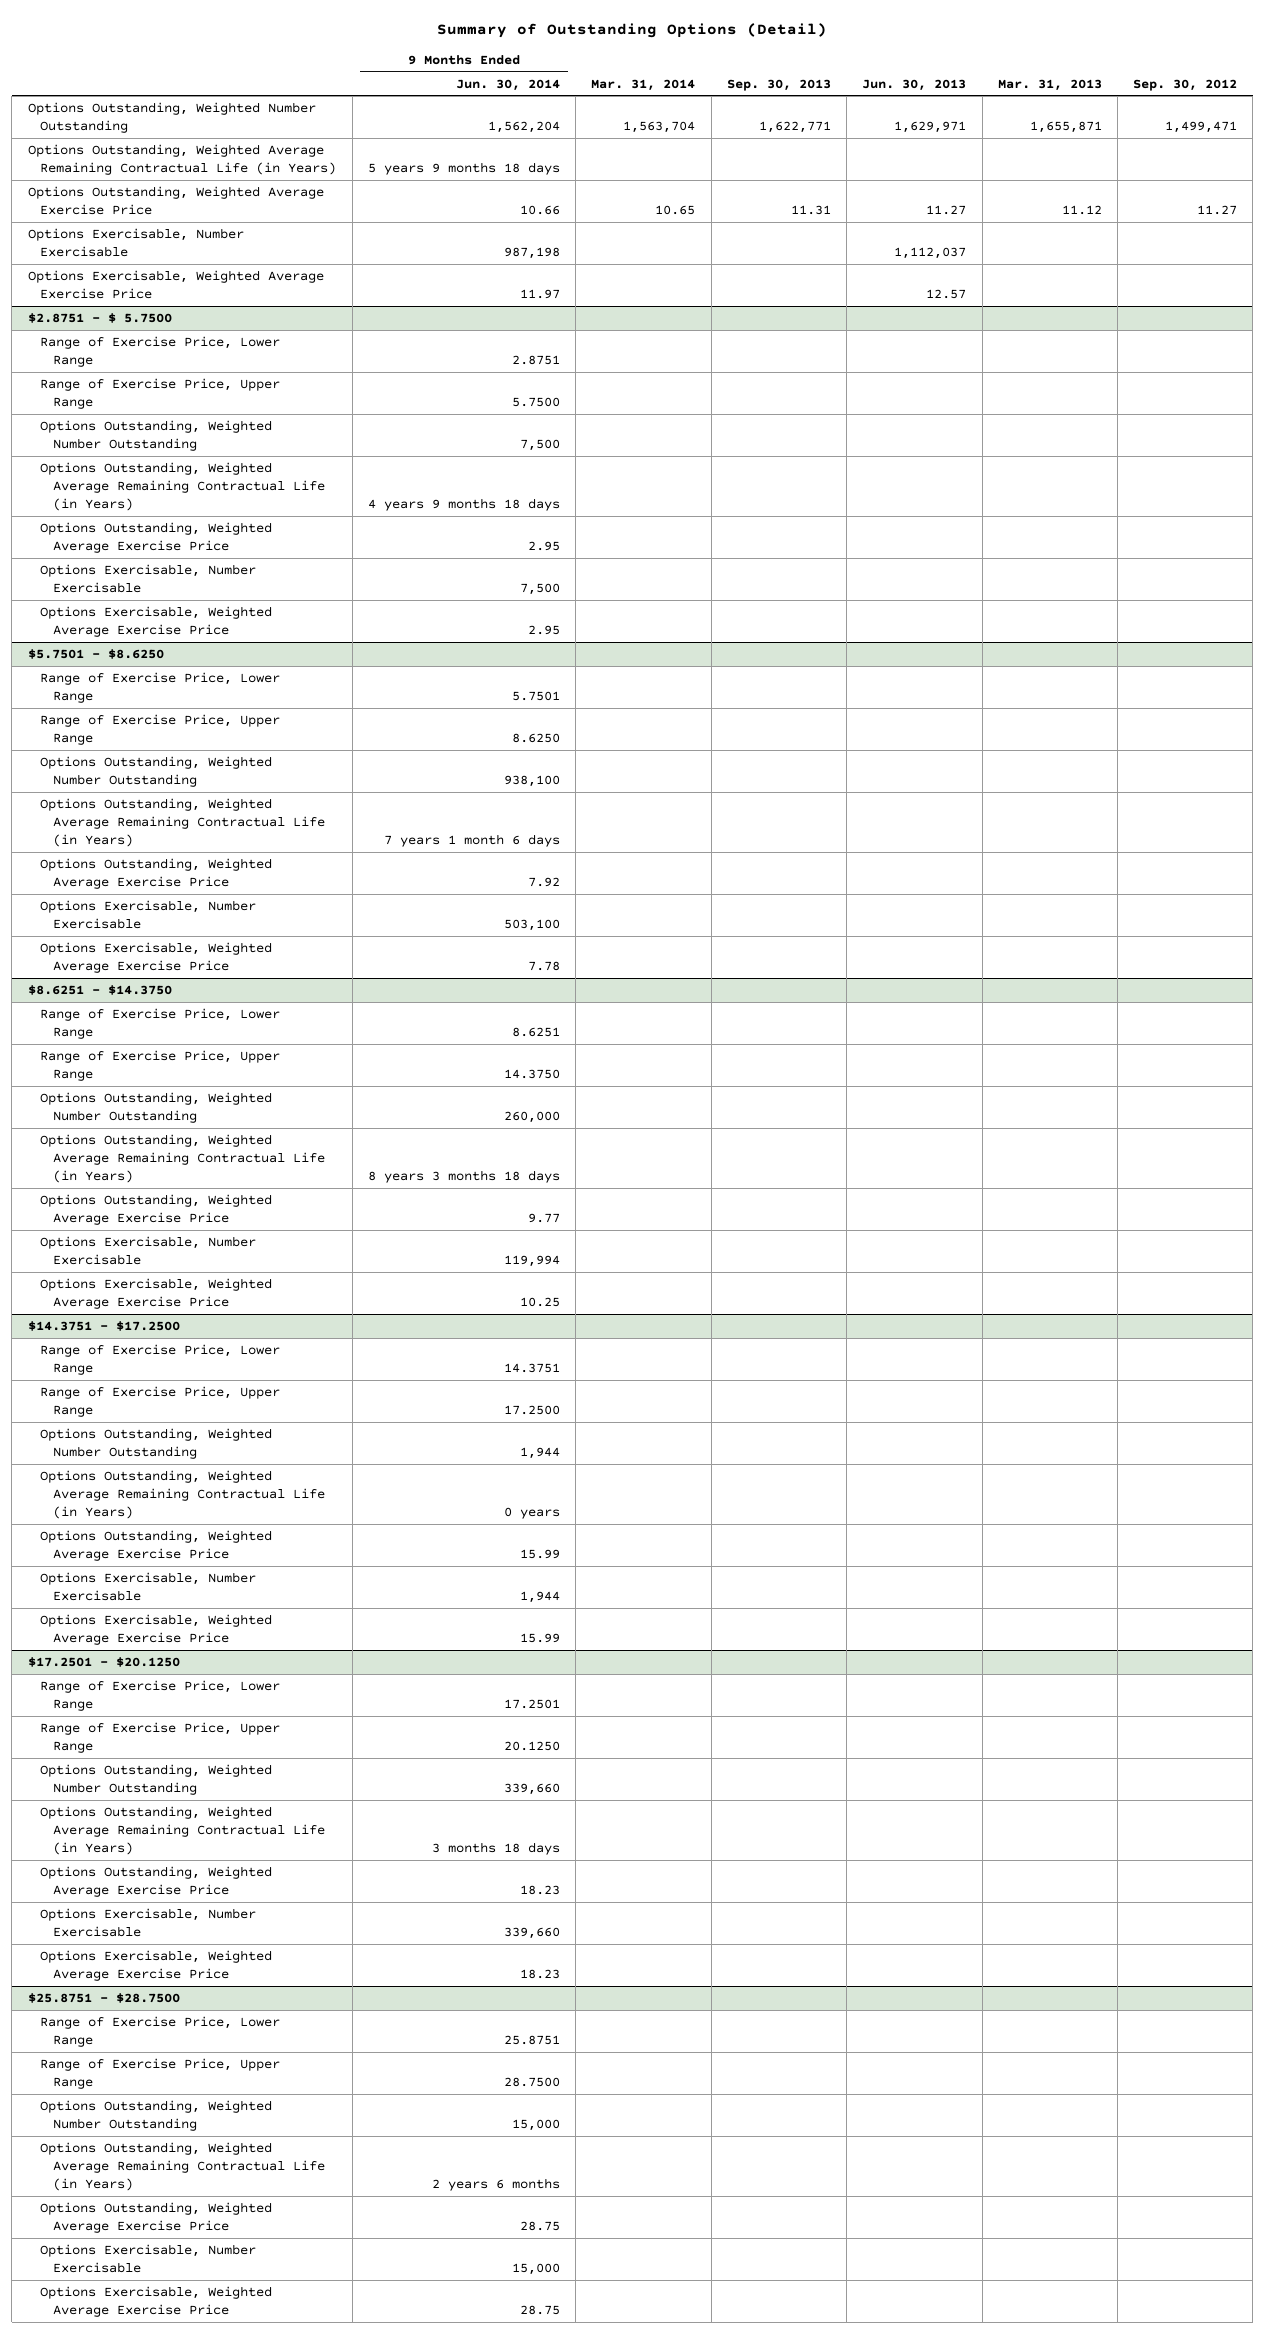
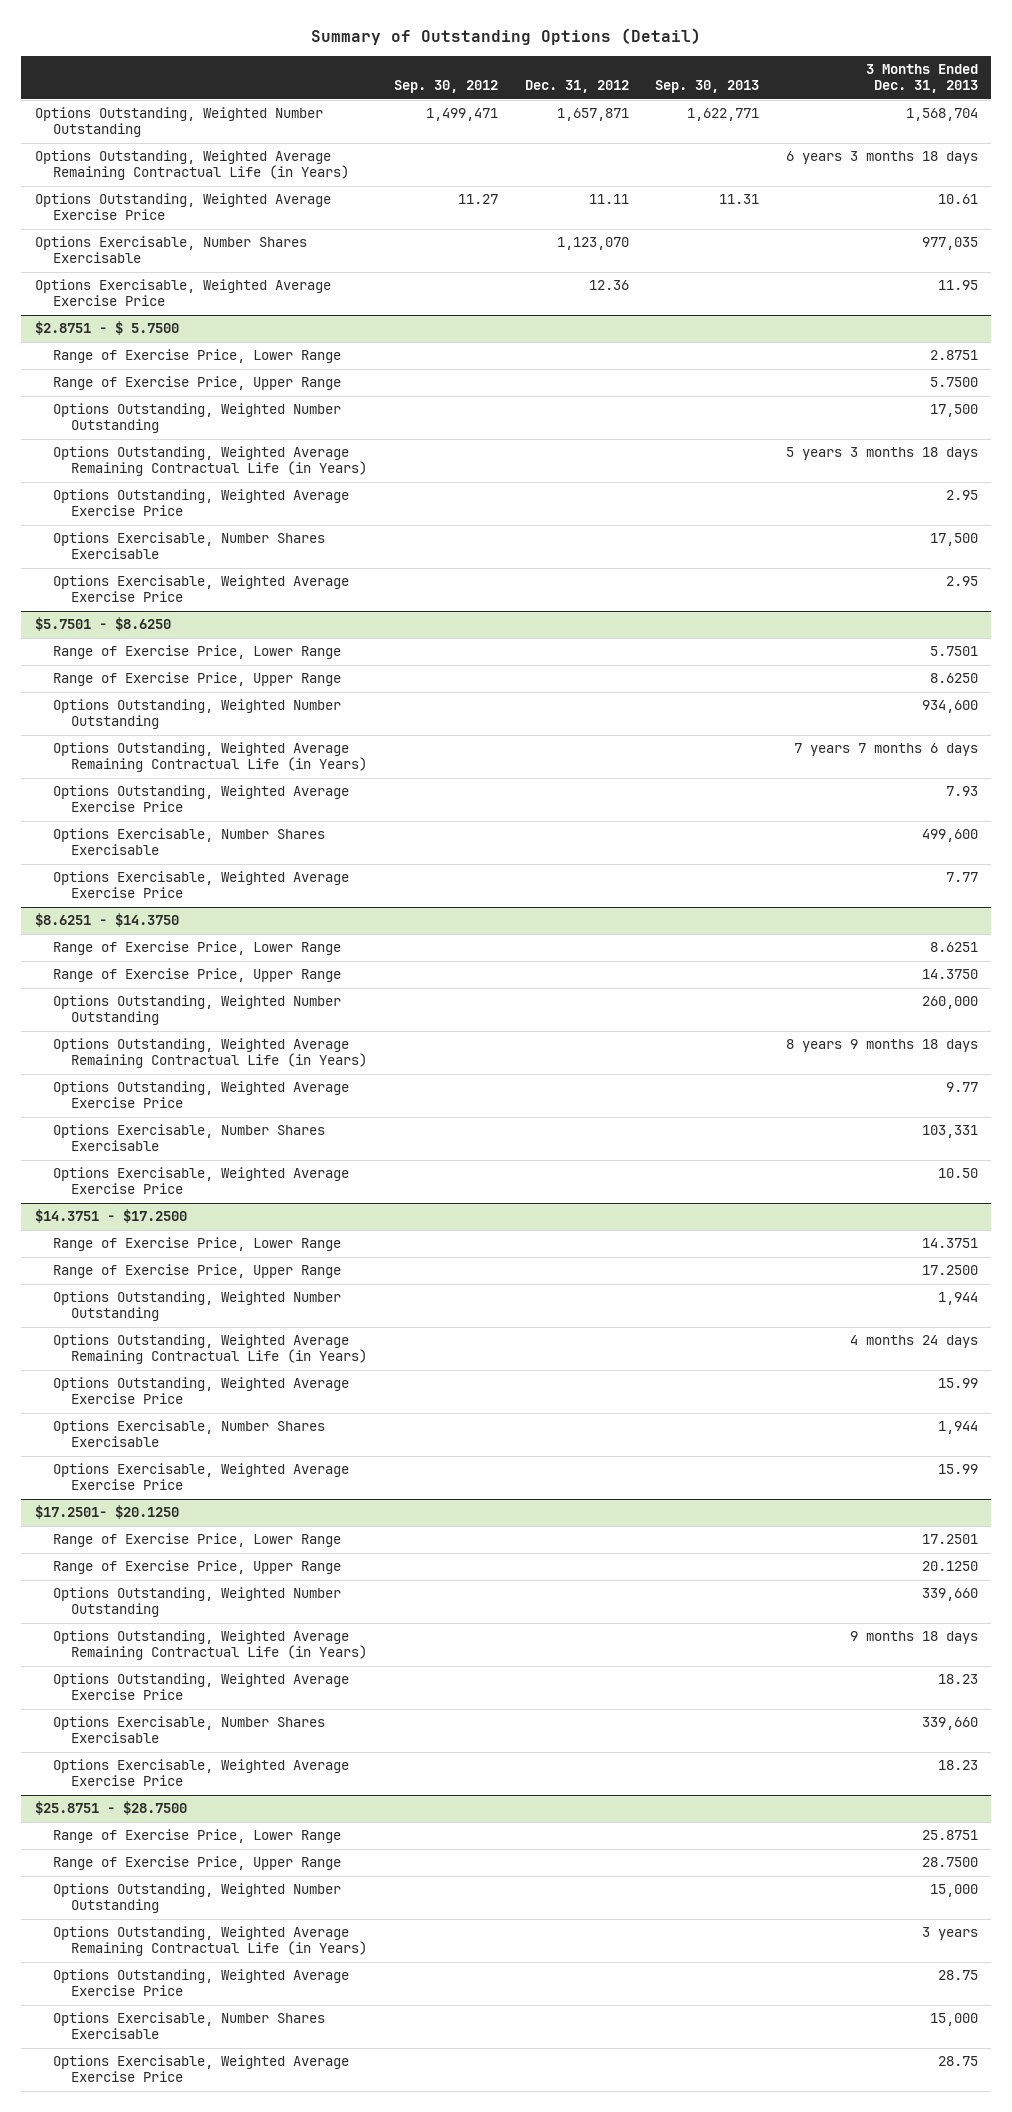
- | 9 Months Ended Jun. 30, 2014 | Mar. 31, 2014 | Sep. 30, 2013 | Jun. 30, 2013 | Mar. 31, 2013 | Sep. 30, 2012
+ | Sep. 30, 2012 | Dec. 31, 2012 | Sep. 30, 2013 | 3 Months Ended Dec. 31, 2013
- Options Exercisable, Number Exercisable | 987,198 | | | 1,112,037 | |
+ Options Exercisable, Number Shares Exercisable | | 1,123,070 | | 977,035
@ $2.8751 - $ 5.7500
- Options Exercisable, Number Exercisable | 7,500 | | | | |
+ Options Exercisable, Number Shares Exercisable | | | | 17,500
@ $5.7501 - $8.6250
- Options Exercisable, Number Exercisable | 503,100 | | | | |
+ Options Exercisable, Number Shares Exercisable | | | | 499,600
@ $8.6251 - $14.3750
- Options Exercisable, Number Exercisable | 119,994 | | | | |
+ Options Exercisable, Number Shares Exercisable | | | | 103,331
@ $14.3751 - $17.2500
- Options Exercisable, Number Exercisable | 1,944 | | | | |
+ Options Exercisable, Number Shares Exercisable | | | | 1,944
- $17.2501 - $20.1250
+ $17.2501- $20.1250
- Options Exercisable, Number Exercisable | 339,660 | | | | |
+ Options Exercisable, Number Shares Exercisable | | | | 339,660
@ $25.8751 - $28.7500
- Options Exercisable, Number Exercisable | 15,000 | | | | |
+ Options Exercisable, Number Shares Exercisable | | | | 15,000

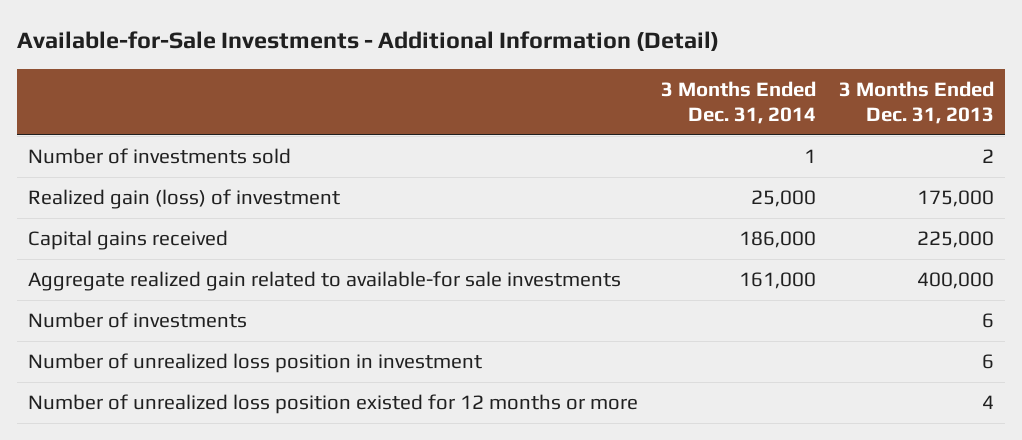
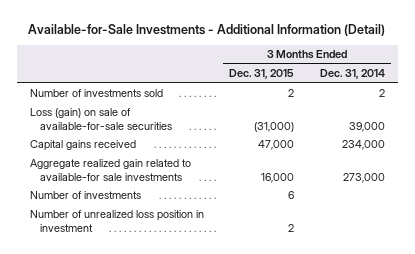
- | 3 Months Ended Dec. 31, 2014 | 3 Months Ended Dec. 31, 2013
+ | 3 Months Ended Dec. 31, 2015 | 3 Months Ended Dec. 31, 2014
- Number of investments sold | 1 | 2
- Realized gain (loss) of investment | 25,000 | 175,000
- Capital gains received | 186,000 | 225,000
- Aggregate realized gain related to available-for sale investments | 161,000 | 400,000
+ Number of investments sold | 2 | 2
+ Loss (gain) on sale of available-for-sale securities | (31,000) | 39,000
+ Capital gains received | 47,000 | 234,000
+ Aggregate realized gain related to available-for sale investments | 16,000 | 273,000
- Number of unrealized loss position existed for 12 months or more | | 4

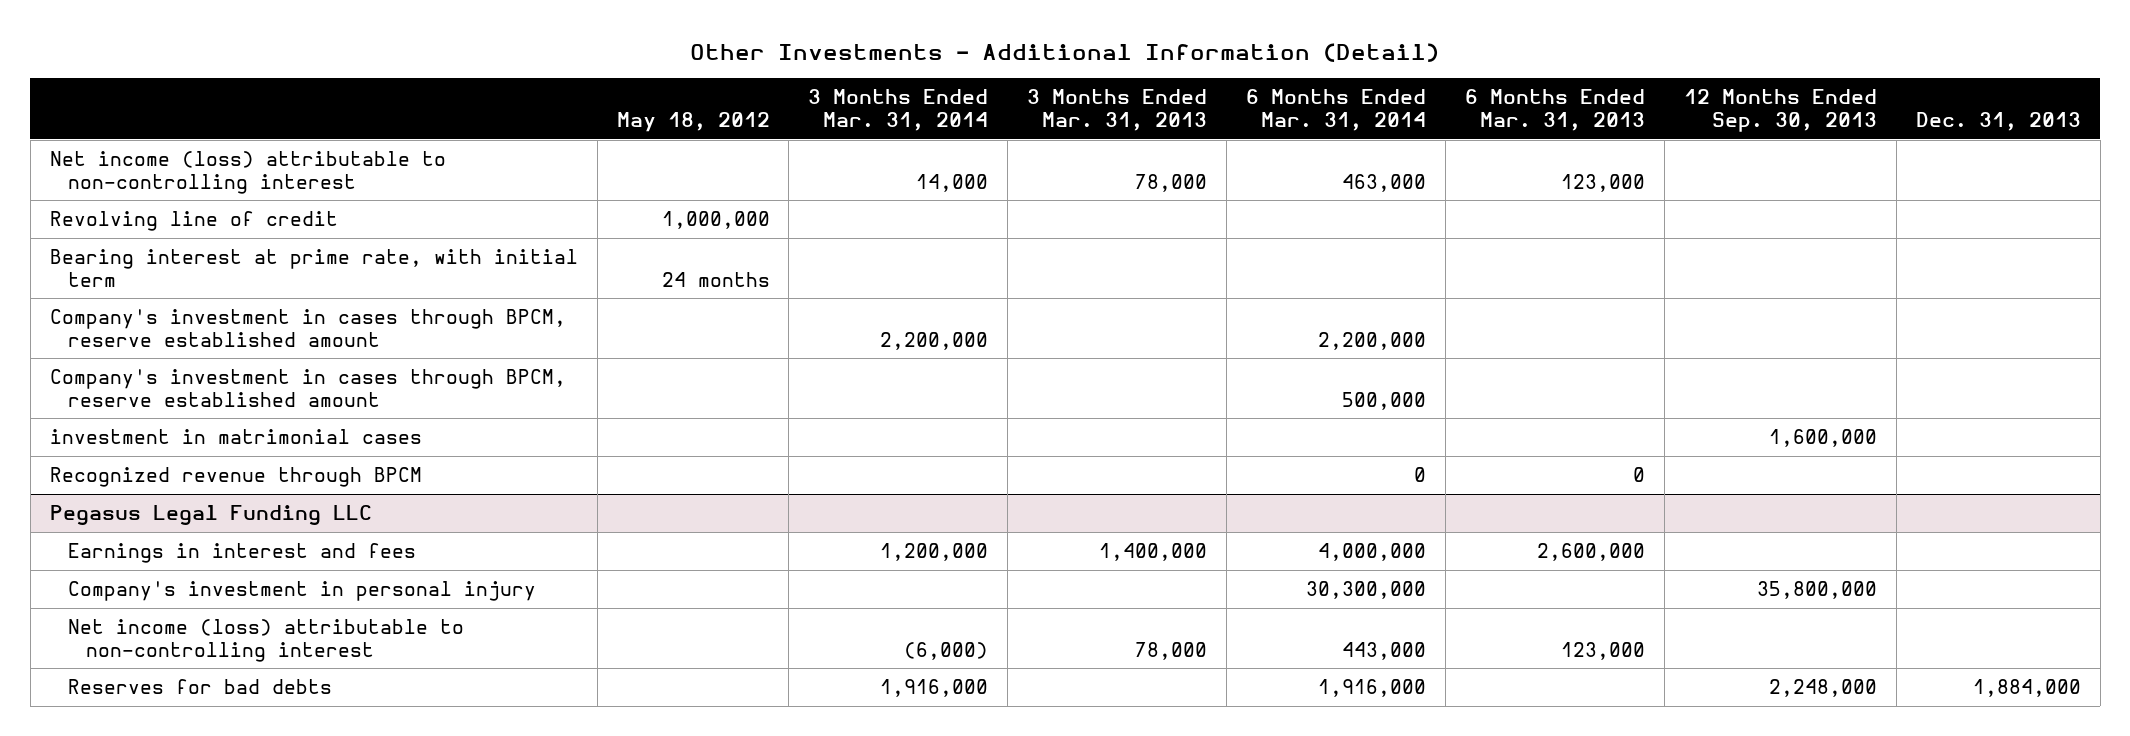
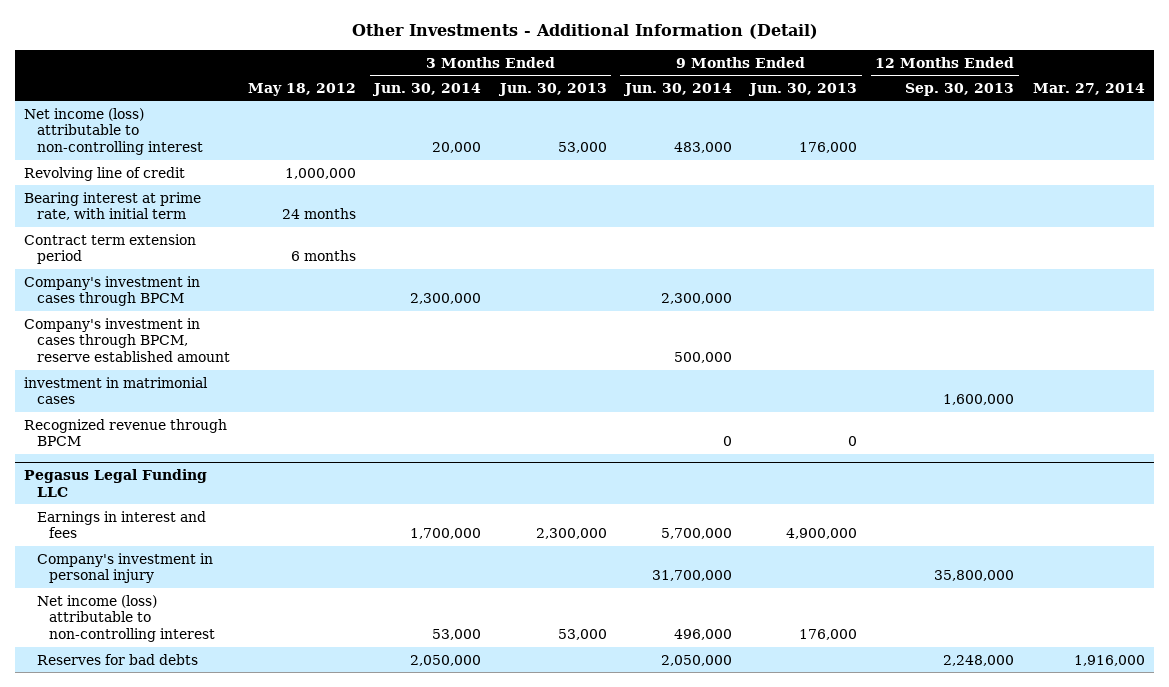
- | May 18, 2012 | 3 Months Ended Mar. 31, 2014 | 3 Months Ended Mar. 31, 2013 | 6 Months Ended Mar. 31, 2014 | 6 Months Ended Mar. 31, 2013 | 12 Months Ended Sep. 30, 2013 | Dec. 31, 2013
+ | May 18, 2012 | 3 Months Ended Jun. 30, 2014 | 3 Months Ended Jun. 30, 2013 | 9 Months Ended Jun. 30, 2014 | 9 Months Ended Jun. 30, 2013 | 12 Months Ended Sep. 30, 2013 | Mar. 27, 2014
- Company's investment in cases through BPCM, reserve established amount | | 2,200,000 | | 2,200,000 | | |
+ Contract term extension period | 6 months | | | | | |
+ Company's investment in cases through BPCM | | 2,300,000 | | 2,300,000 | | |

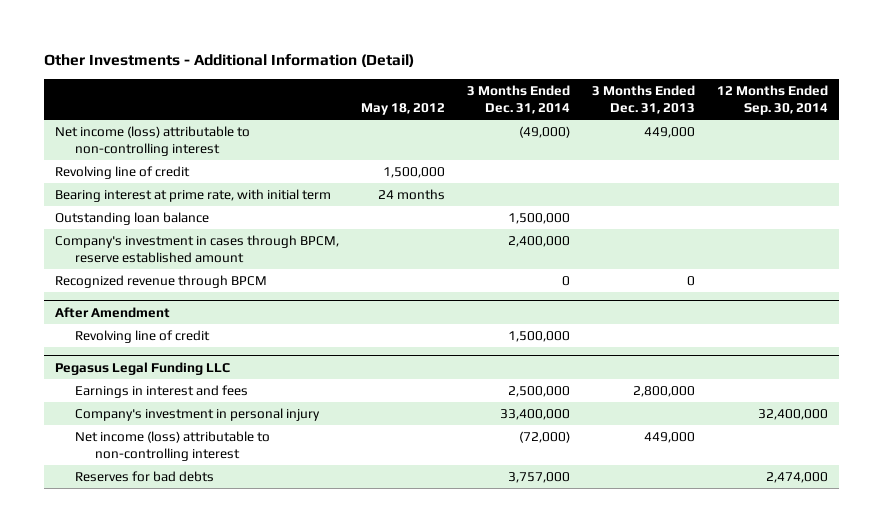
- | May 18, 2012 | 3 Months Ended Jun. 30, 2014 | 3 Months Ended Jun. 30, 2013 | 9 Months Ended Jun. 30, 2014 | 9 Months Ended Jun. 30, 2013 | 12 Months Ended Sep. 30, 2013 | Mar. 27, 2014
+ | May 18, 2012 | 3 Months Ended Dec. 31, 2014 | 3 Months Ended Dec. 31, 2013 | 12 Months Ended Sep. 30, 2014
- Revolving line of credit | 1,000,000 | | | | | |
+ Revolving line of credit | 1,500,000 | | |
- Contract term extension period | 6 months | | | | | |
- Company's investment in cases through BPCM | | 2,300,000 | | 2,300,000 | | |
+ Outstanding loan balance | | 1,500,000 | |
- investment in matrimonial cases | | | | | | 1,600,000 |
+ After Amendment
+ Revolving line of credit | | 1,500,000 | |

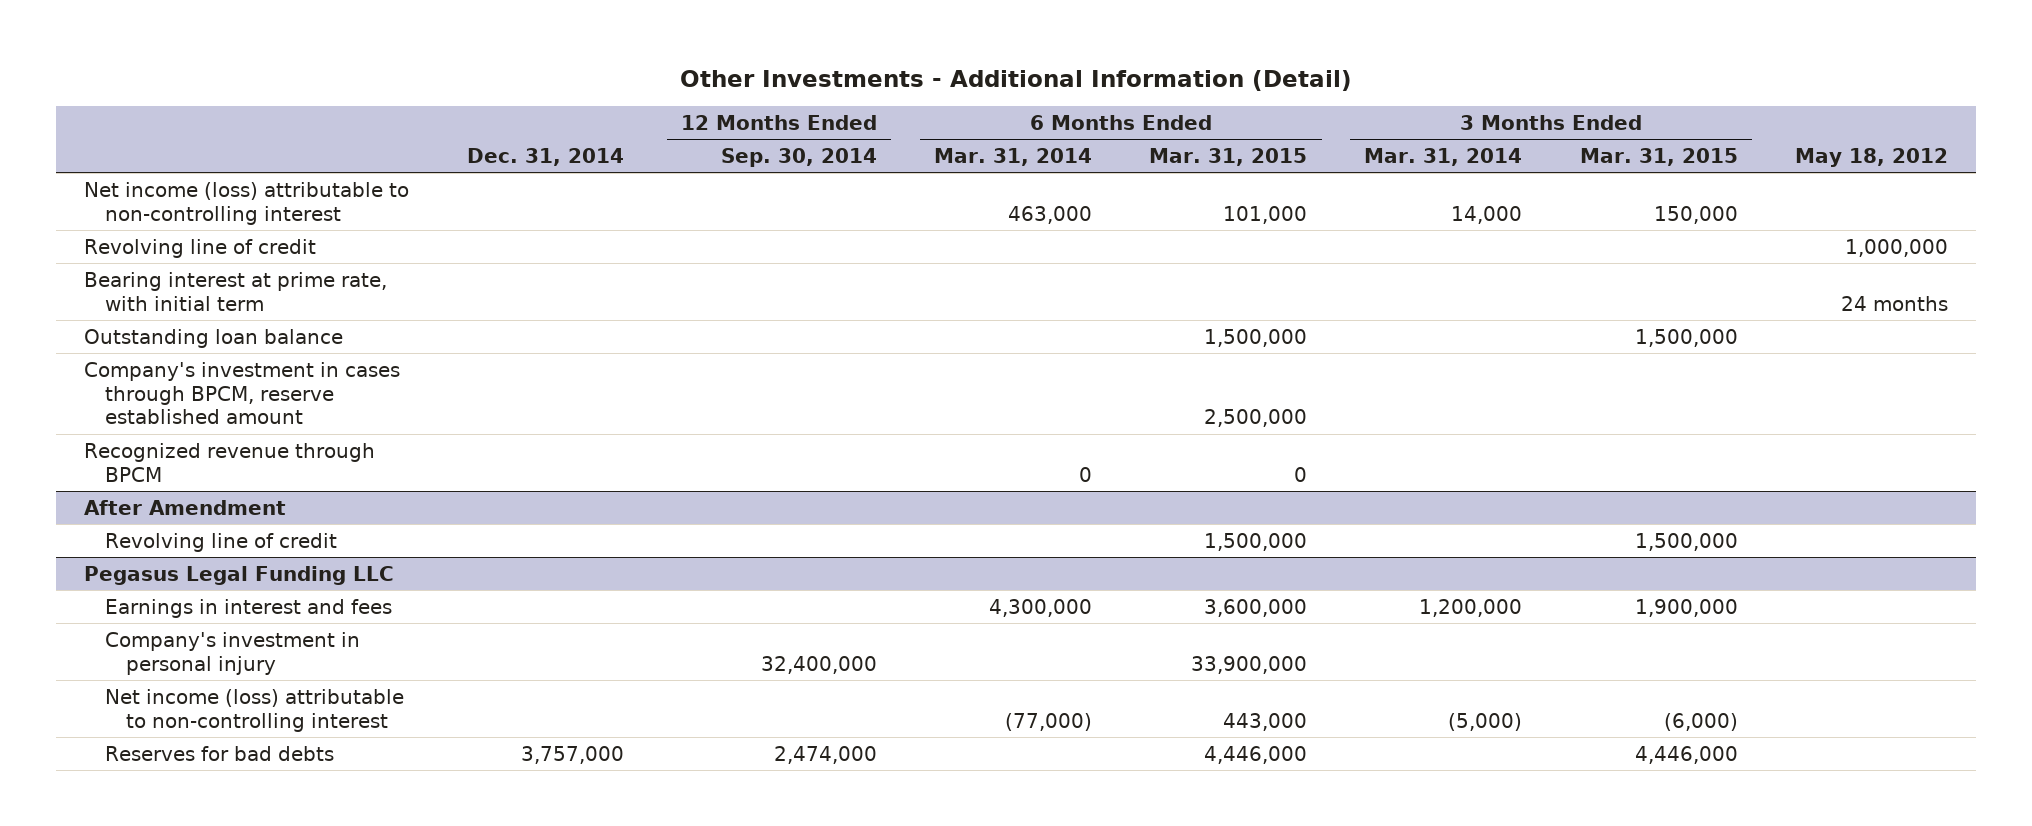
- | May 18, 2012 | 3 Months Ended Dec. 31, 2014 | 3 Months Ended Dec. 31, 2013 | 12 Months Ended Sep. 30, 2014
+ | Dec. 31, 2014 | 12 Months Ended Sep. 30, 2014 | 6 Months Ended Mar. 31, 2014 | 6 Months Ended Mar. 31, 2015 | 3 Months Ended Mar. 31, 2014 | 3 Months Ended Mar. 31, 2015 | May 18, 2012
- Revolving line of credit | 1,500,000 | | |
+ Revolving line of credit | | | | | | | 1,000,000

